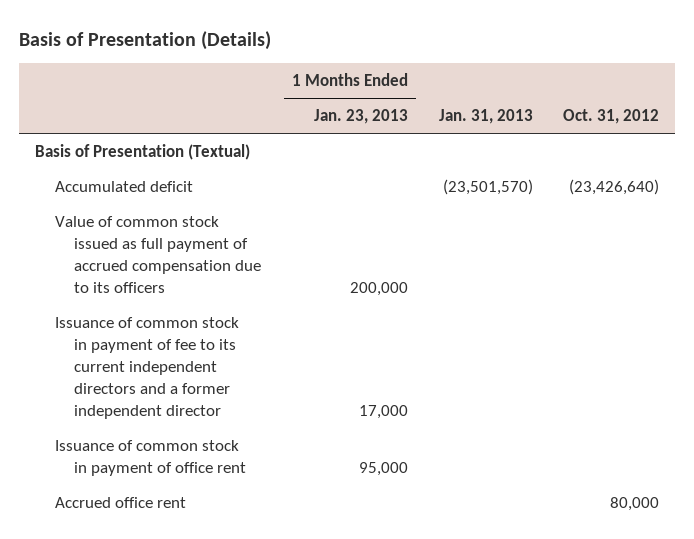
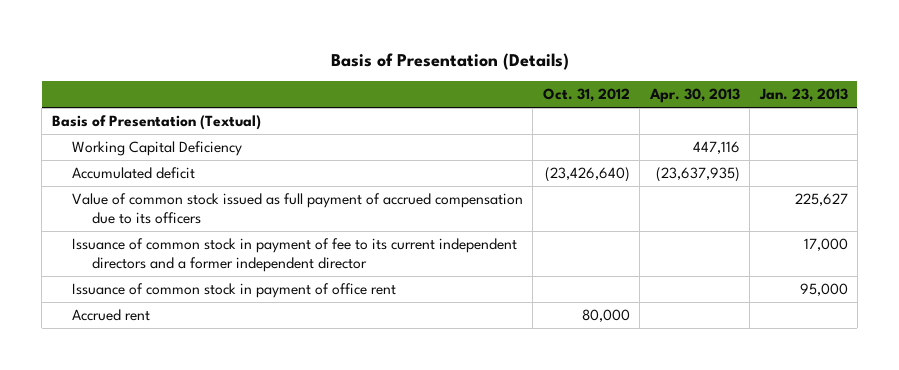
- | 1 Months Ended Jan. 23, 2013 | Jan. 31, 2013 | Oct. 31, 2012
+ | Oct. 31, 2012 | Apr. 30, 2013 | Jan. 23, 2013
+ Working Capital Deficiency | | 447,116 |
- Accrued office rent | | | 80,000
+ Accrued rent | 80,000 | |

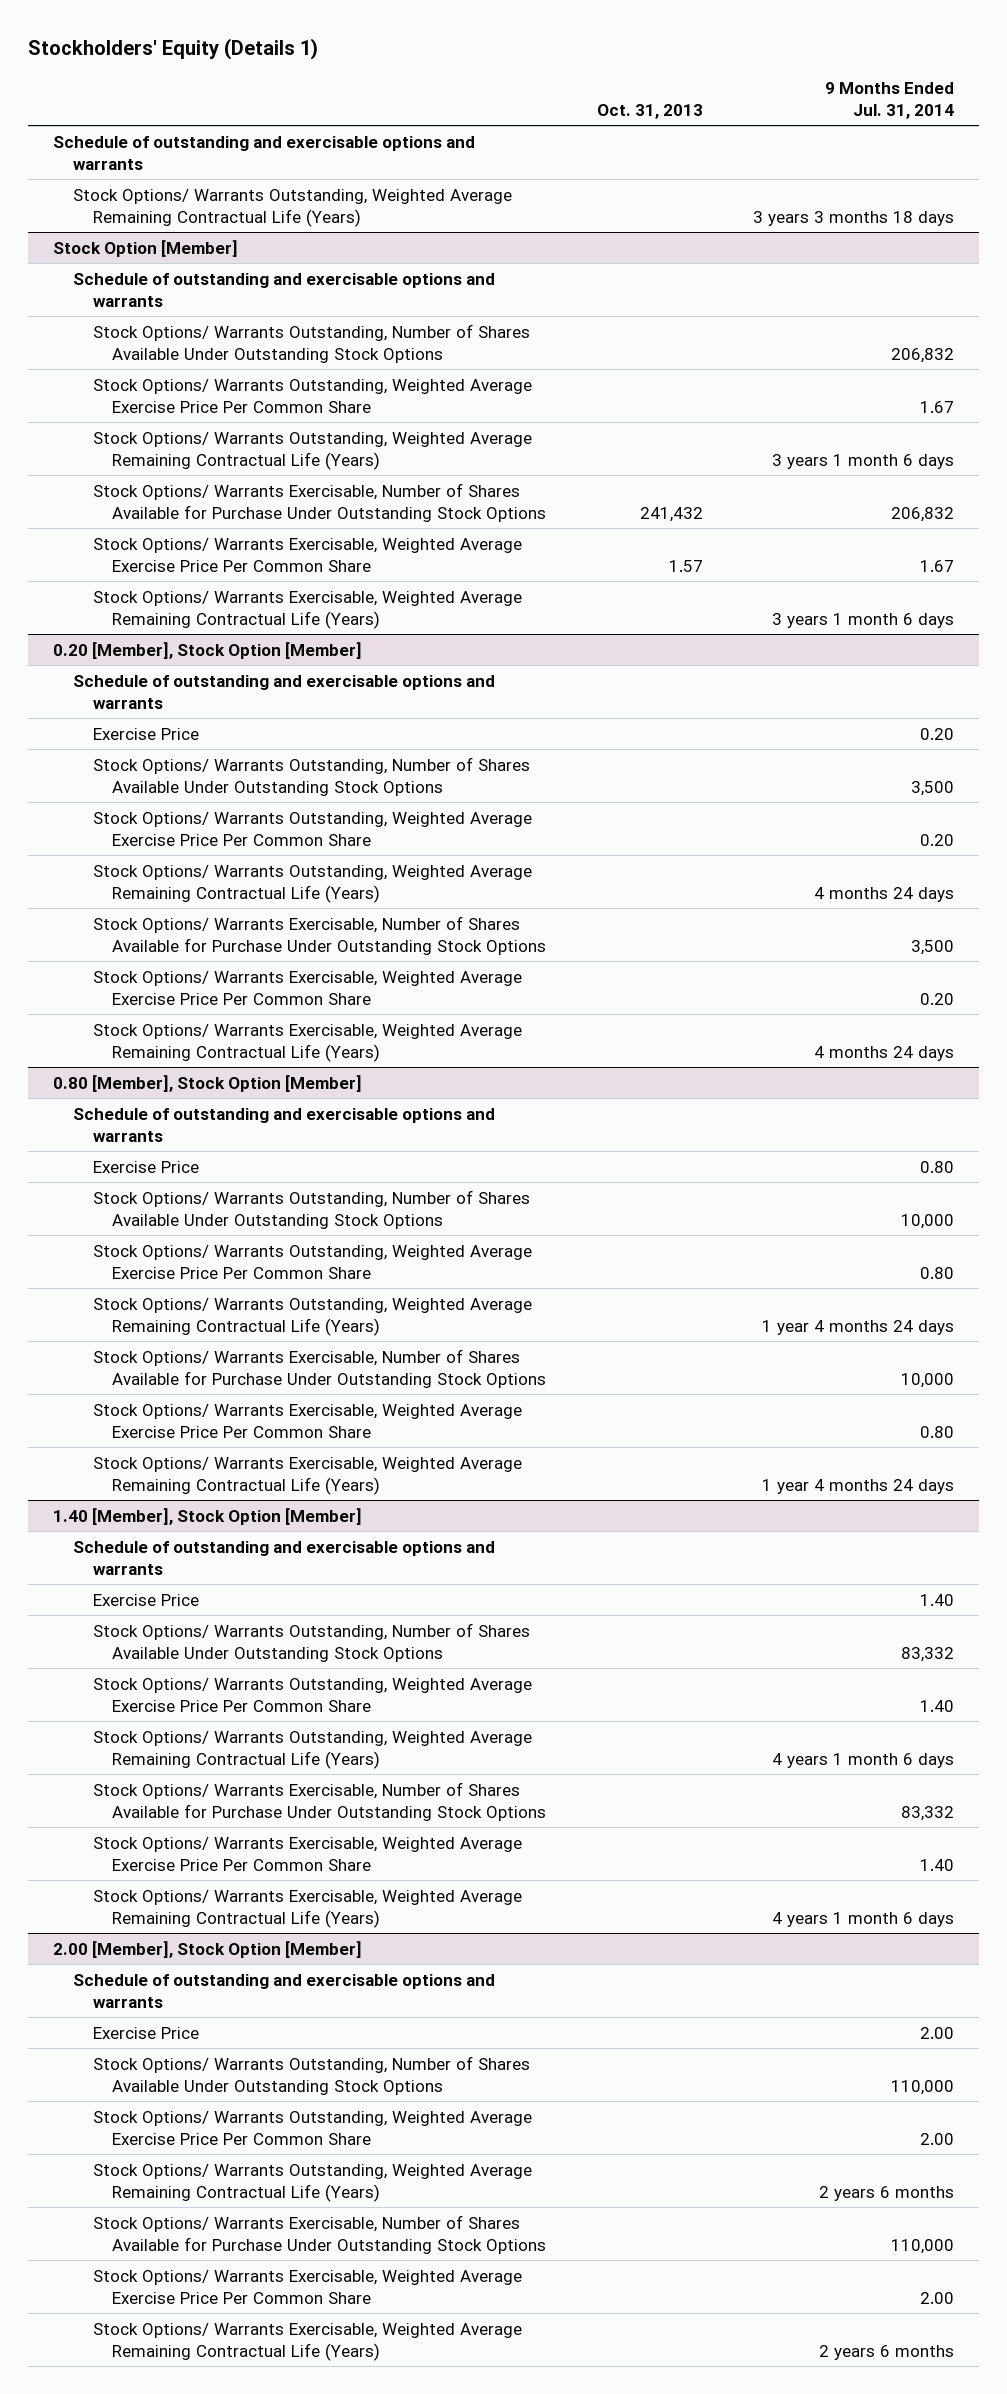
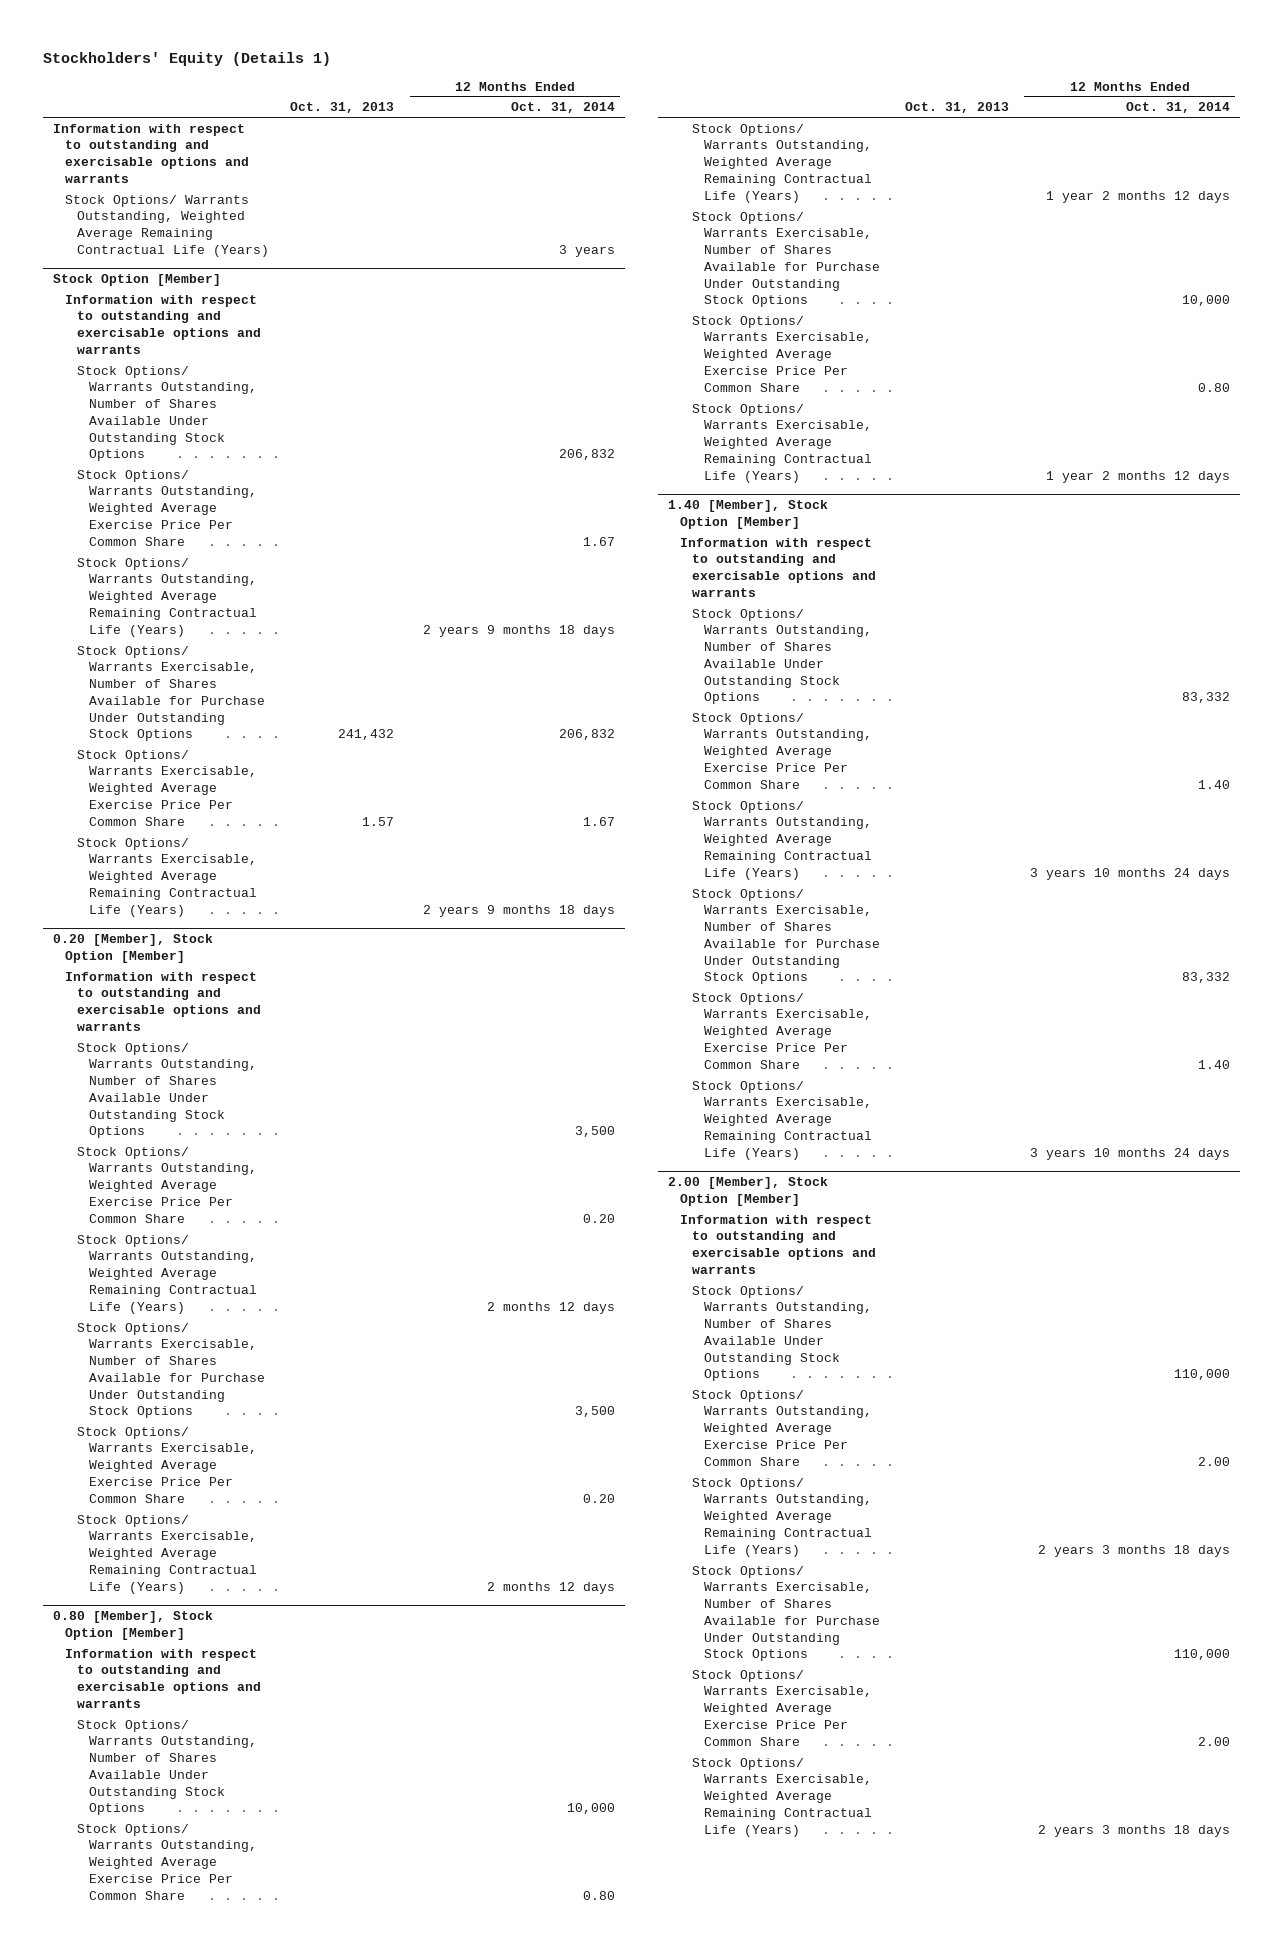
- | Oct. 31, 2013 | 9 Months Ended Jul. 31, 2014
+ | Oct. 31, 2013 | 12 Months Ended Oct. 31, 2014
- Schedule of outstanding and exercisable options and warrants
+ Information with respect to outstanding and exercisable options and warrants
@ Stock Option [Member]
- Schedule of outstanding and exercisable options and warrants
+ Information with respect to outstanding and exercisable options and warrants
@ 0.20 [Member], Stock Option [Member]
- Schedule of outstanding and exercisable options and warrants
- Exercise Price | | 0.20
+ Information with respect to outstanding and exercisable options and warrants
@ 0.80 [Member], Stock Option [Member]
- Schedule of outstanding and exercisable options and warrants
- Exercise Price | | 0.80
+ Information with respect to outstanding and exercisable options and warrants
@ 1.40 [Member], Stock Option [Member]
- Schedule of outstanding and exercisable options and warrants
- Exercise Price | | 1.40
+ Information with respect to outstanding and exercisable options and warrants
@ 2.00 [Member], Stock Option [Member]
- Schedule of outstanding and exercisable options and warrants
- Exercise Price | | 2.00
+ Information with respect to outstanding and exercisable options and warrants

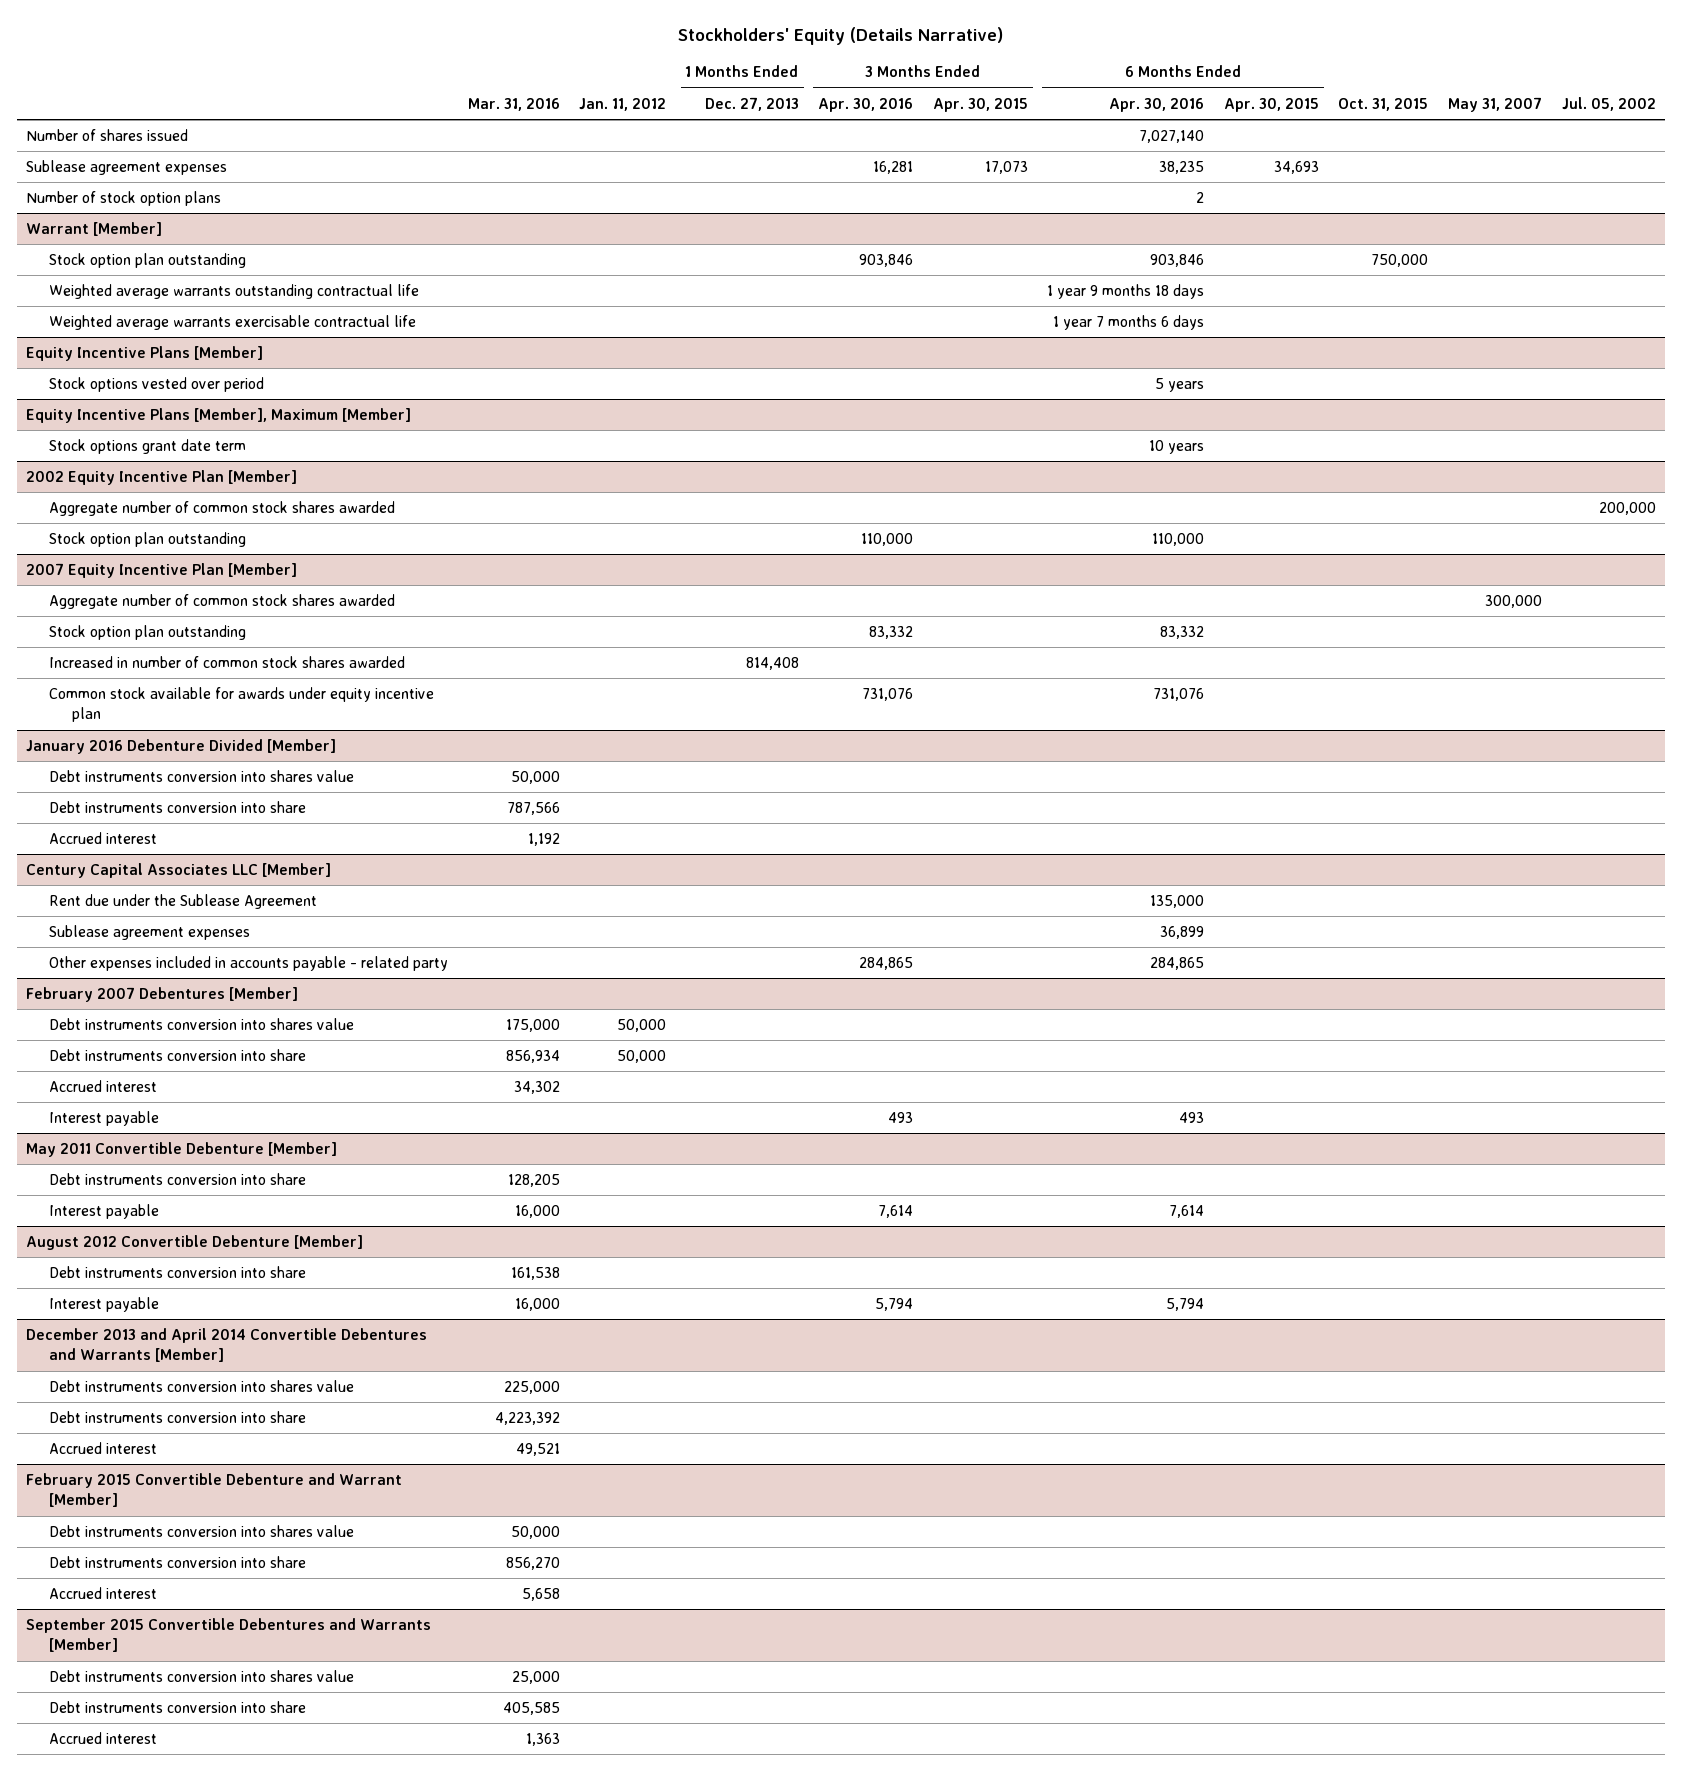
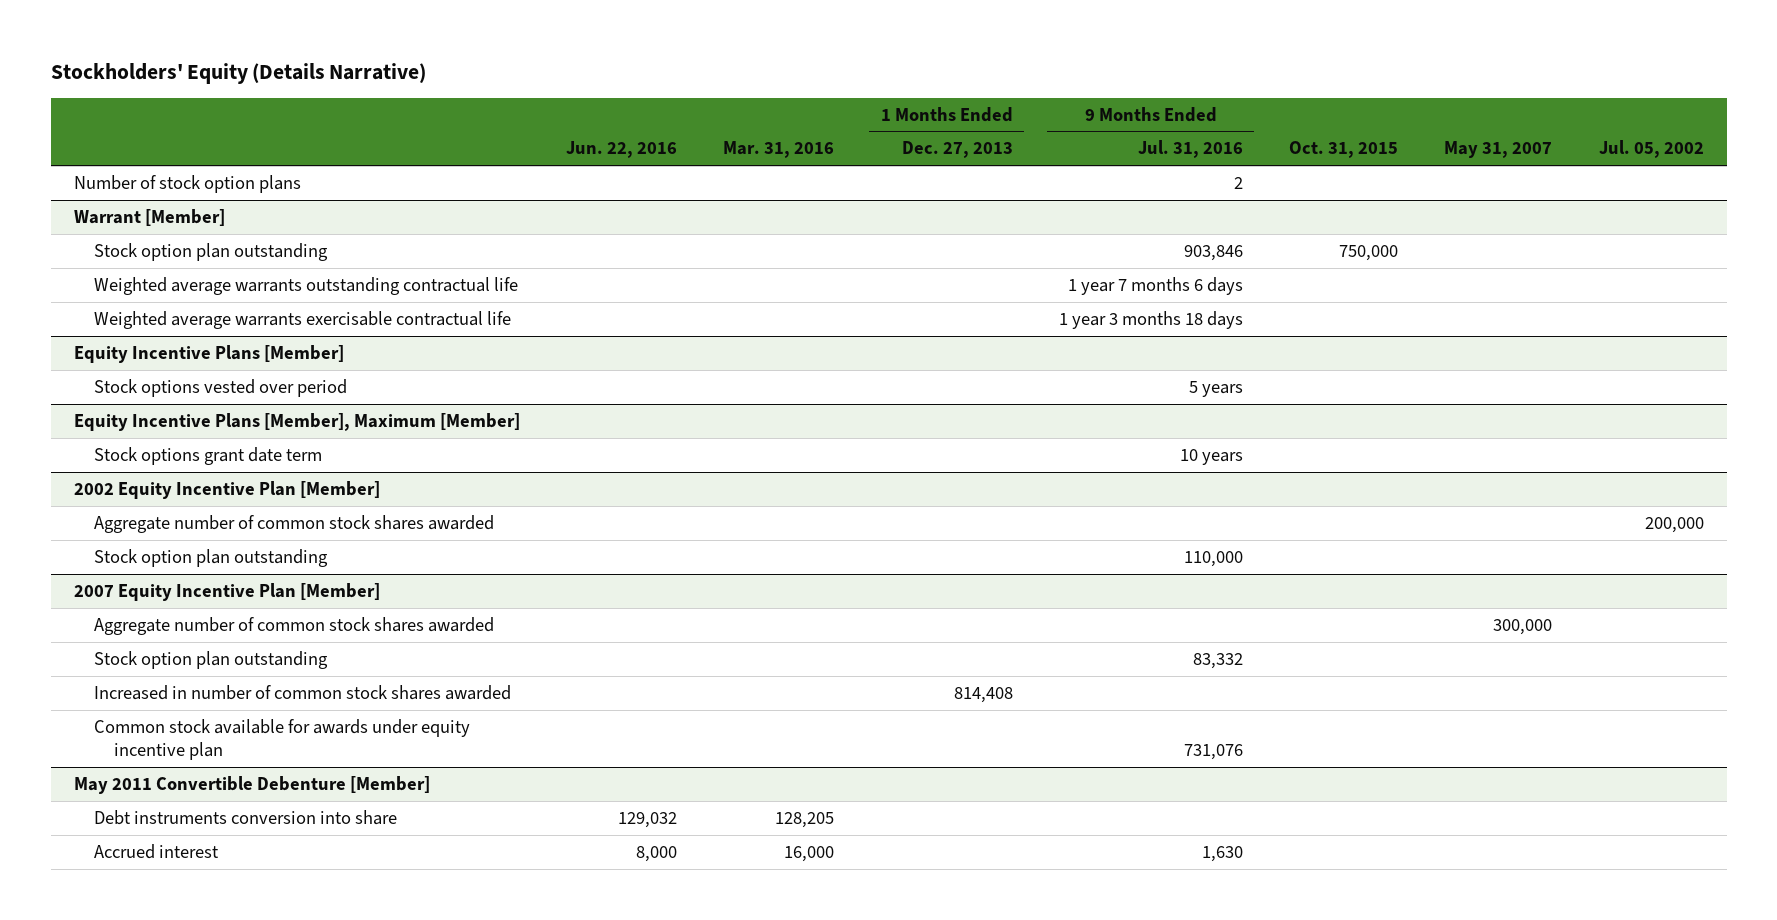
- | Mar. 31, 2016 | Jan. 11, 2012 | 1 Months Ended Dec. 27, 2013 | 3 Months Ended Apr. 30, 2016 | 3 Months Ended Apr. 30, 2015 | 6 Months Ended Apr. 30, 2016 | 6 Months Ended Apr. 30, 2015 | Oct. 31, 2015 | May 31, 2007 | Jul. 05, 2002
+ | Jun. 22, 2016 | Mar. 31, 2016 | 1 Months Ended Dec. 27, 2013 | 9 Months Ended Jul. 31, 2016 | Oct. 31, 2015 | May 31, 2007 | Jul. 05, 2002
- Number of shares issued | | | | | | 7,027,140 | | | |
- Sublease agreement expenses | | | | 16,281 | 17,073 | 38,235 | 34,693 | | |
- January 2016 Debenture Divided [Member]
- Debt instruments conversion into shares value | 50,000 | | | | | | | | |
- Debt instruments conversion into share | 787,566 | | | | | | | | |
- Accrued interest | 1,192 | | | | | | | | |
- Century Capital Associates LLC [Member]
- Rent due under the Sublease Agreement | | | | | | 135,000 | | | |
- Sublease agreement expenses | | | | | | 36,899 | | | |
- Other expenses included in accounts payable - related party | | | | 284,865 | | 284,865 | | | |
- February 2007 Debentures [Member]
- Debt instruments conversion into shares value | 175,000 | 50,000 | | | | | | | |
- Debt instruments conversion into share | 856,934 | 50,000 | | | | | | | |
- Accrued interest | 34,302 | | | | | | | | |
- Interest payable | | | | 493 | | 493 | | | |
@ May 2011 Convertible Debenture [Member]
- Interest payable | 16,000 | | | 7,614 | | 7,614 | | | |
- August 2012 Convertible Debenture [Member]
- Debt instruments conversion into share | 161,538 | | | | | | | | |
- Interest payable | 16,000 | | | 5,794 | | 5,794 | | | |
- December 2013 and April 2014 Convertible Debentures and Warrants [Member]
- Debt instruments conversion into shares value | 225,000 | | | | | | | | |
- Debt instruments conversion into share | 4,223,392 | | | | | | | | |
- Accrued interest | 49,521 | | | | | | | | |
- February 2015 Convertible Debenture and Warrant [Member]
- Debt instruments conversion into shares value | 50,000 | | | | | | | | |
- Debt instruments conversion into share | 856,270 | | | | | | | | |
- Accrued interest | 5,658 | | | | | | | | |
- September 2015 Convertible Debentures and Warrants [Member]
- Debt instruments conversion into shares value | 25,000 | | | | | | | | |
- Debt instruments conversion into share | 405,585 | | | | | | | | |
- Accrued interest | 1,363 | | | | | | | | |
@ May 2011 Convertible Debenture [Member]
+ Accrued interest | 8,000 | 16,000 | | 1,630 | | |

